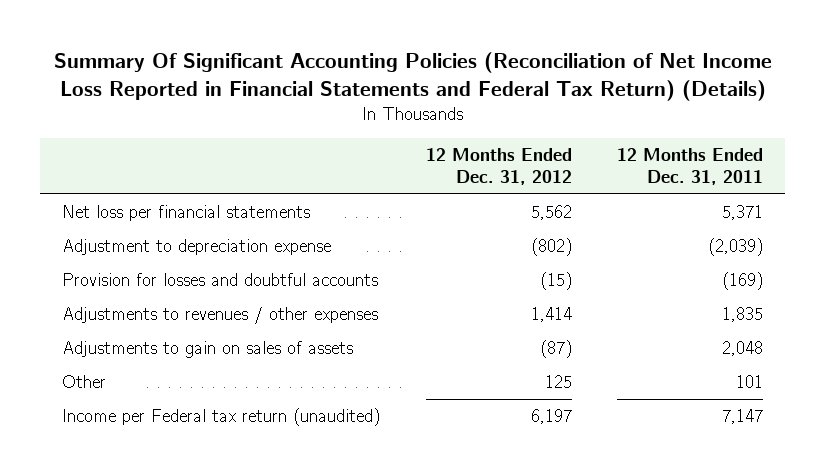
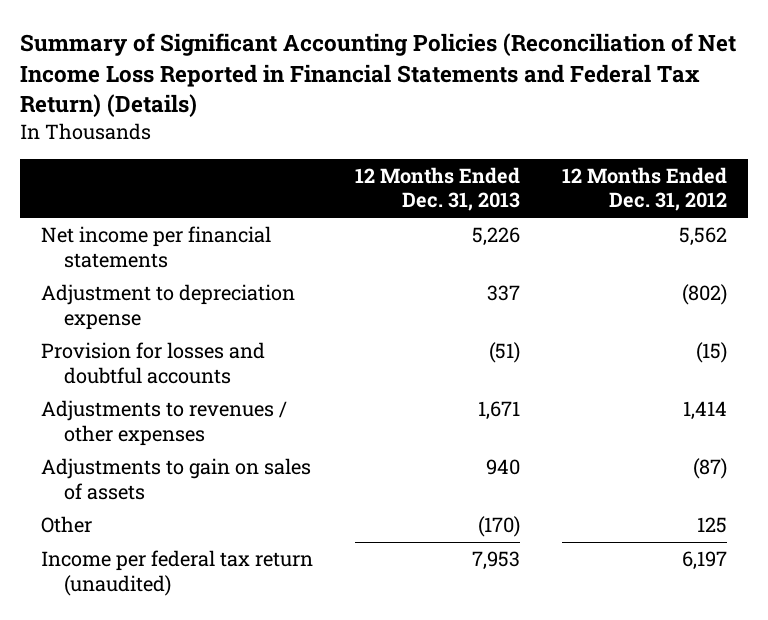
- Summary Of Significant Accounting Policies (Reconciliation of Net Income Loss Reported in Financial Statements and Federal Tax Return) (Details)
+ Summary of Significant Accounting Policies (Reconciliation of Net Income Loss Reported in Financial Statements and Federal Tax Return) (Details)
- | 12 Months Ended Dec. 31, 2012 | 12 Months Ended Dec. 31, 2011
+ | 12 Months Ended Dec. 31, 2013 | 12 Months Ended Dec. 31, 2012
- Net loss per financial statements | 5,562 | 5,371
+ Net income per financial statements | 5,226 | 5,562
- Income per Federal tax return (unaudited) | 6,197 | 7,147
+ Income per federal tax return (unaudited) | 7,953 | 6,197

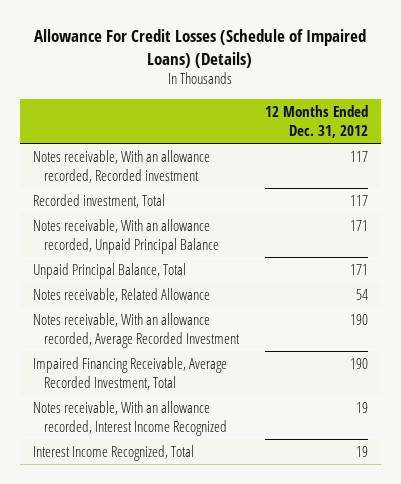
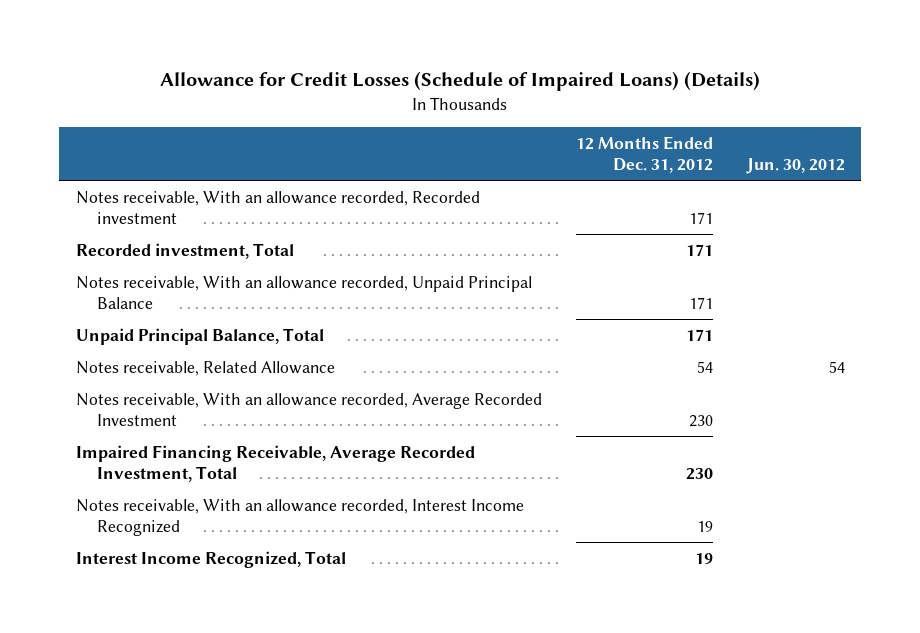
- Allowance For Credit Losses (Schedule of Impaired Loans) (Details)
+ Allowance for Credit Losses (Schedule of Impaired Loans) (Details)
- | 12 Months Ended Dec. 31, 2012
+ | 12 Months Ended Dec. 31, 2012 | Jun. 30, 2012
- Notes receivable, With an allowance recorded, Recorded investment | 117
- Recorded investment, Total | 117
+ Notes receivable, With an allowance recorded, Recorded investment | 171 |
+ Recorded investment, Total | 171 |
- Notes receivable, With an allowance recorded, Average Recorded Investment | 190
- Impaired Financing Receivable, Average Recorded Investment, Total | 190
+ Notes receivable, With an allowance recorded, Average Recorded Investment | 230 |
+ Impaired Financing Receivable, Average Recorded Investment, Total | 230 |

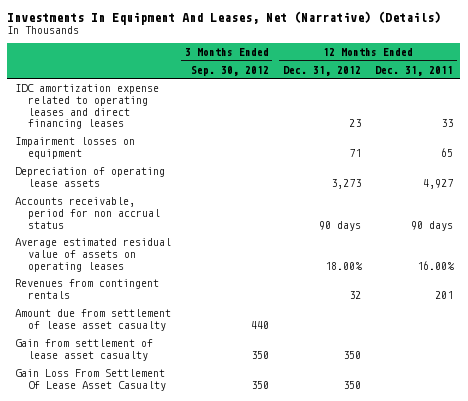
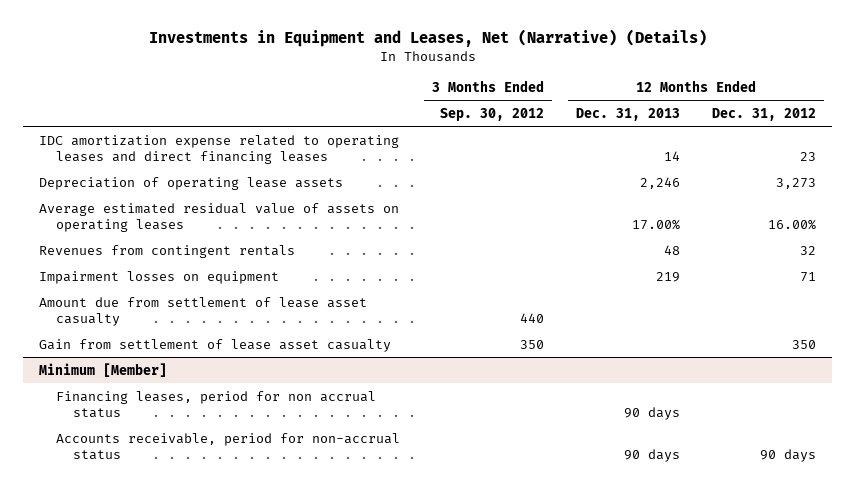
- Investments In Equipment And Leases, Net (Narrative) (Details)
+ Investments in Equipment and Leases, Net (Narrative) (Details)
- | 3 Months Ended Sep. 30, 2012 | 12 Months Ended Dec. 31, 2012 | 12 Months Ended Dec. 31, 2011
+ | 3 Months Ended Sep. 30, 2012 | 12 Months Ended Dec. 31, 2013 | 12 Months Ended Dec. 31, 2012
- Accounts receivable, period for non accrual status | | 90 days | 90 days
- Average estimated residual value of assets on operating leases | | 18.00% | 16.00%
+ Average estimated residual value of assets on operating leases | | 17.00% | 16.00%
moved down: Impairment losses on equipment | | 219 | 71
- Gain Loss From Settlement Of Lease Asset Casualty | 350 | 350 |
+ Minimum [Member]
+ Financing leases, period for non accrual status | | 90 days |
+ Accounts receivable, period for non-accrual status | | 90 days | 90 days

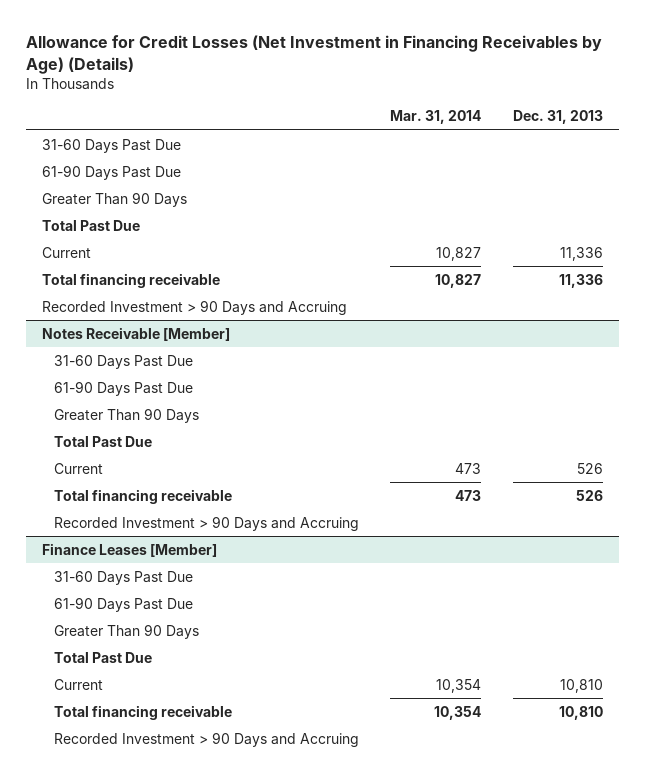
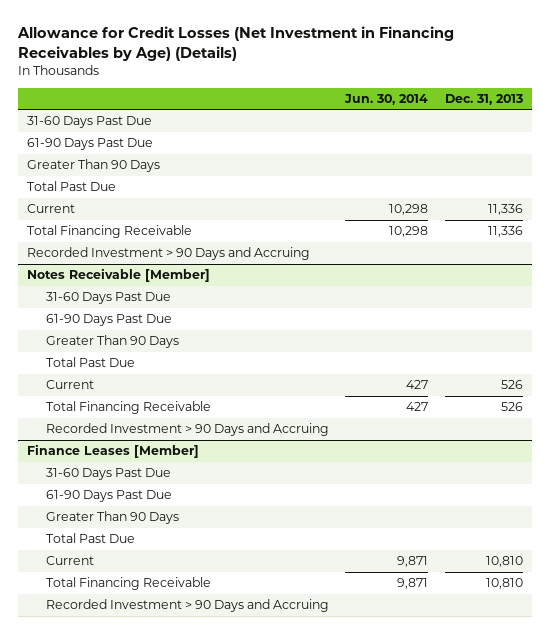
- | Mar. 31, 2014 | Dec. 31, 2013
+ | Jun. 30, 2014 | Dec. 31, 2013
- Total financing receivable | 10,827 | 11,336
+ Total Financing Receivable | 10,298 | 11,336
@ Notes Receivable [Member]
- Total financing receivable | 473 | 526
+ Total Financing Receivable | 427 | 526
@ Finance Leases [Member]
- Total financing receivable | 10,354 | 10,810
+ Total Financing Receivable | 9,871 | 10,810

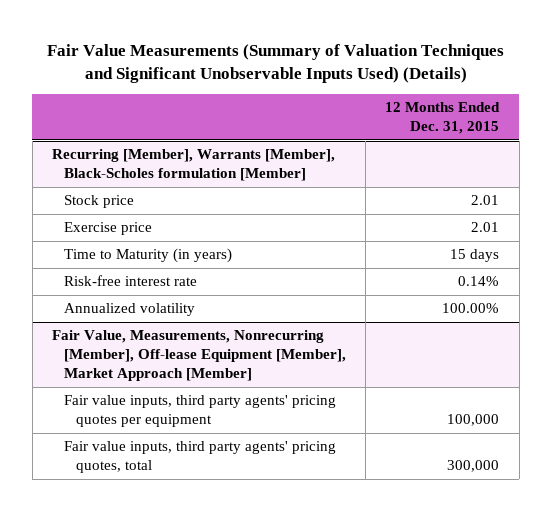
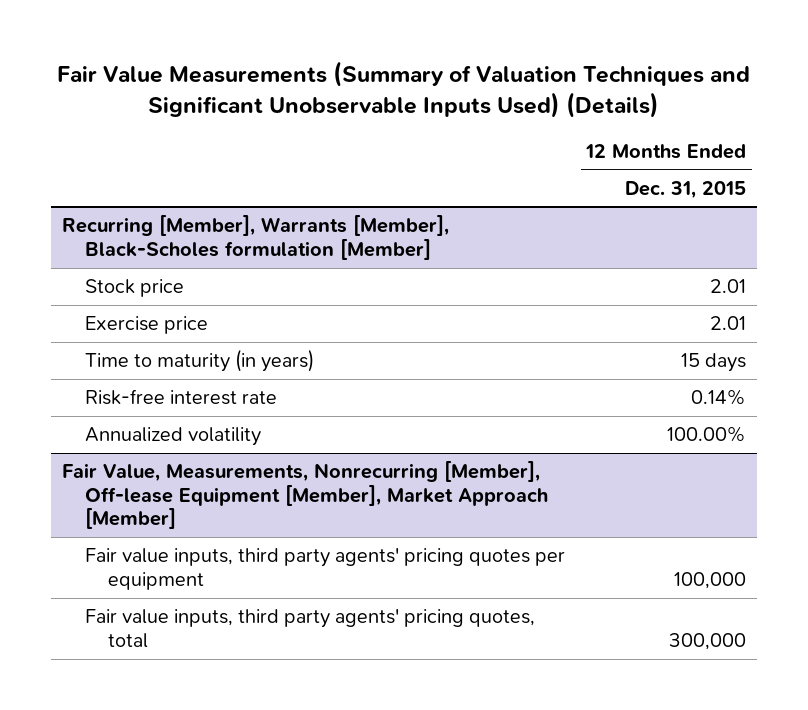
@ Recurring [Member], Warrants [Member], Black-Scholes formulation [Member]
- Time to Maturity (in years) | 15 days
+ Time to maturity (in years) | 15 days

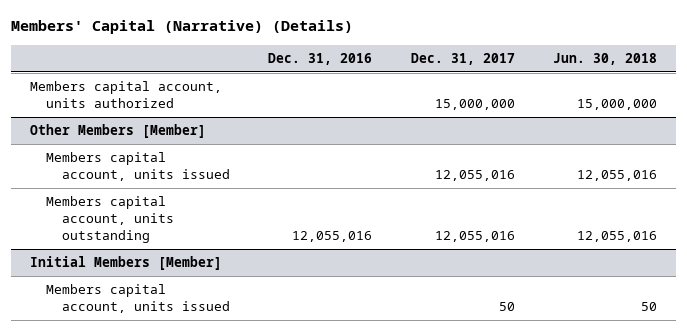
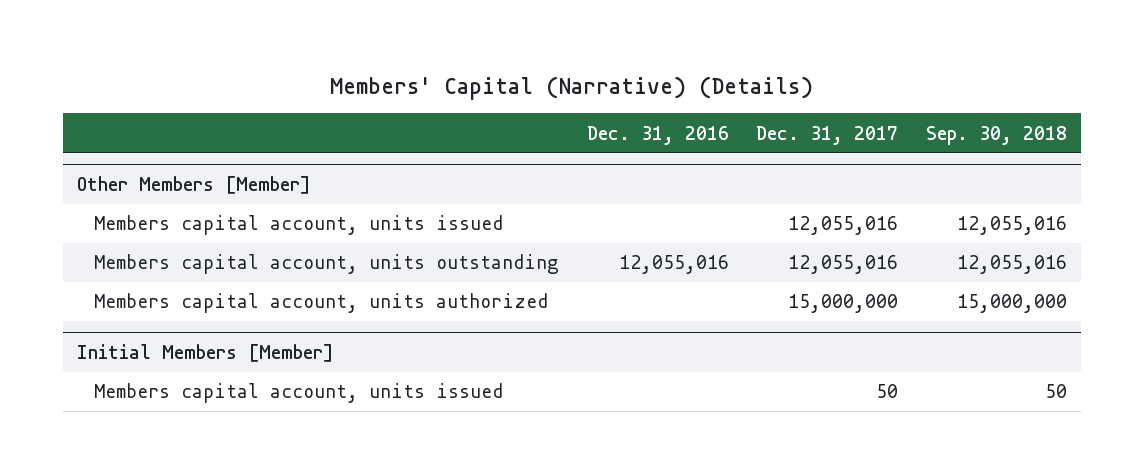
- | Dec. 31, 2016 | Dec. 31, 2017 | Jun. 30, 2018
+ | Dec. 31, 2016 | Dec. 31, 2017 | Sep. 30, 2018
- Members capital account, units authorized | | 15,000,000 | 15,000,000
@ Other Members [Member]
+ Members capital account, units authorized | | 15,000,000 | 15,000,000

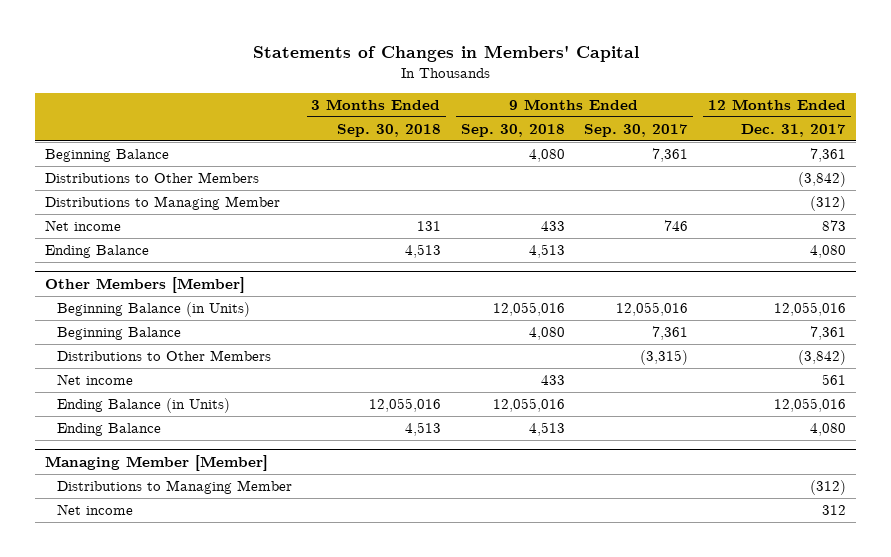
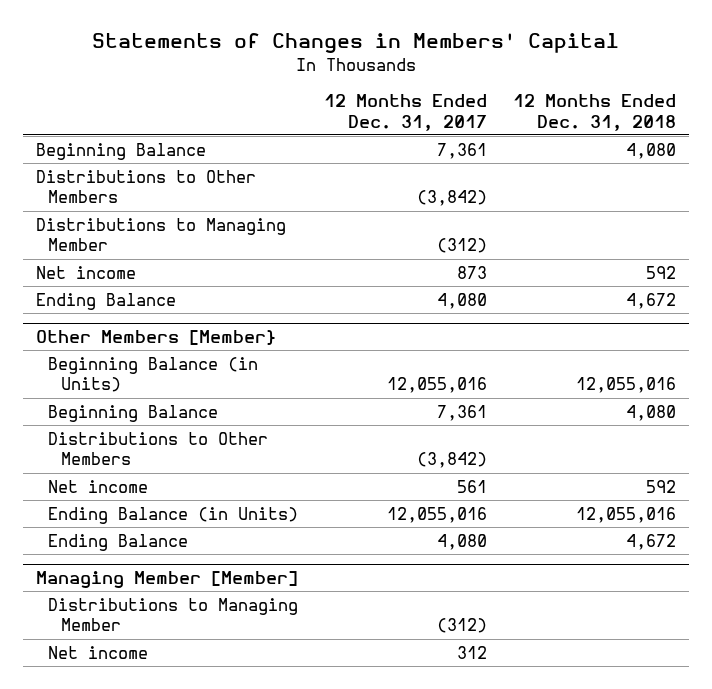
- | 3 Months Ended Sep. 30, 2018 | 9 Months Ended Sep. 30, 2018 | 9 Months Ended Sep. 30, 2017 | 12 Months Ended Dec. 31, 2017
+ | 12 Months Ended Dec. 31, 2017 | 12 Months Ended Dec. 31, 2018
- Other Members [Member]
+ Other Members [Member}

